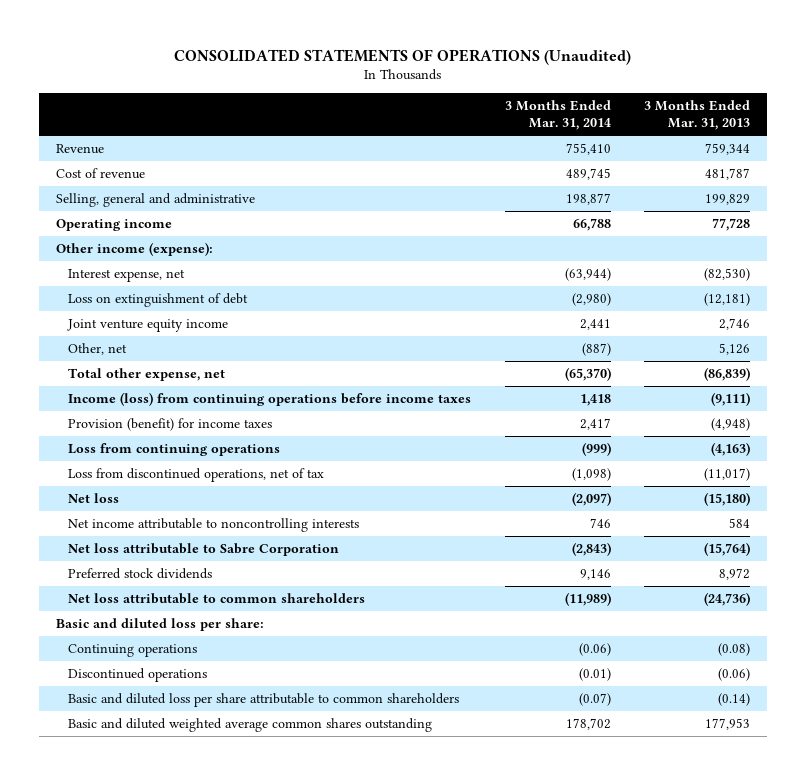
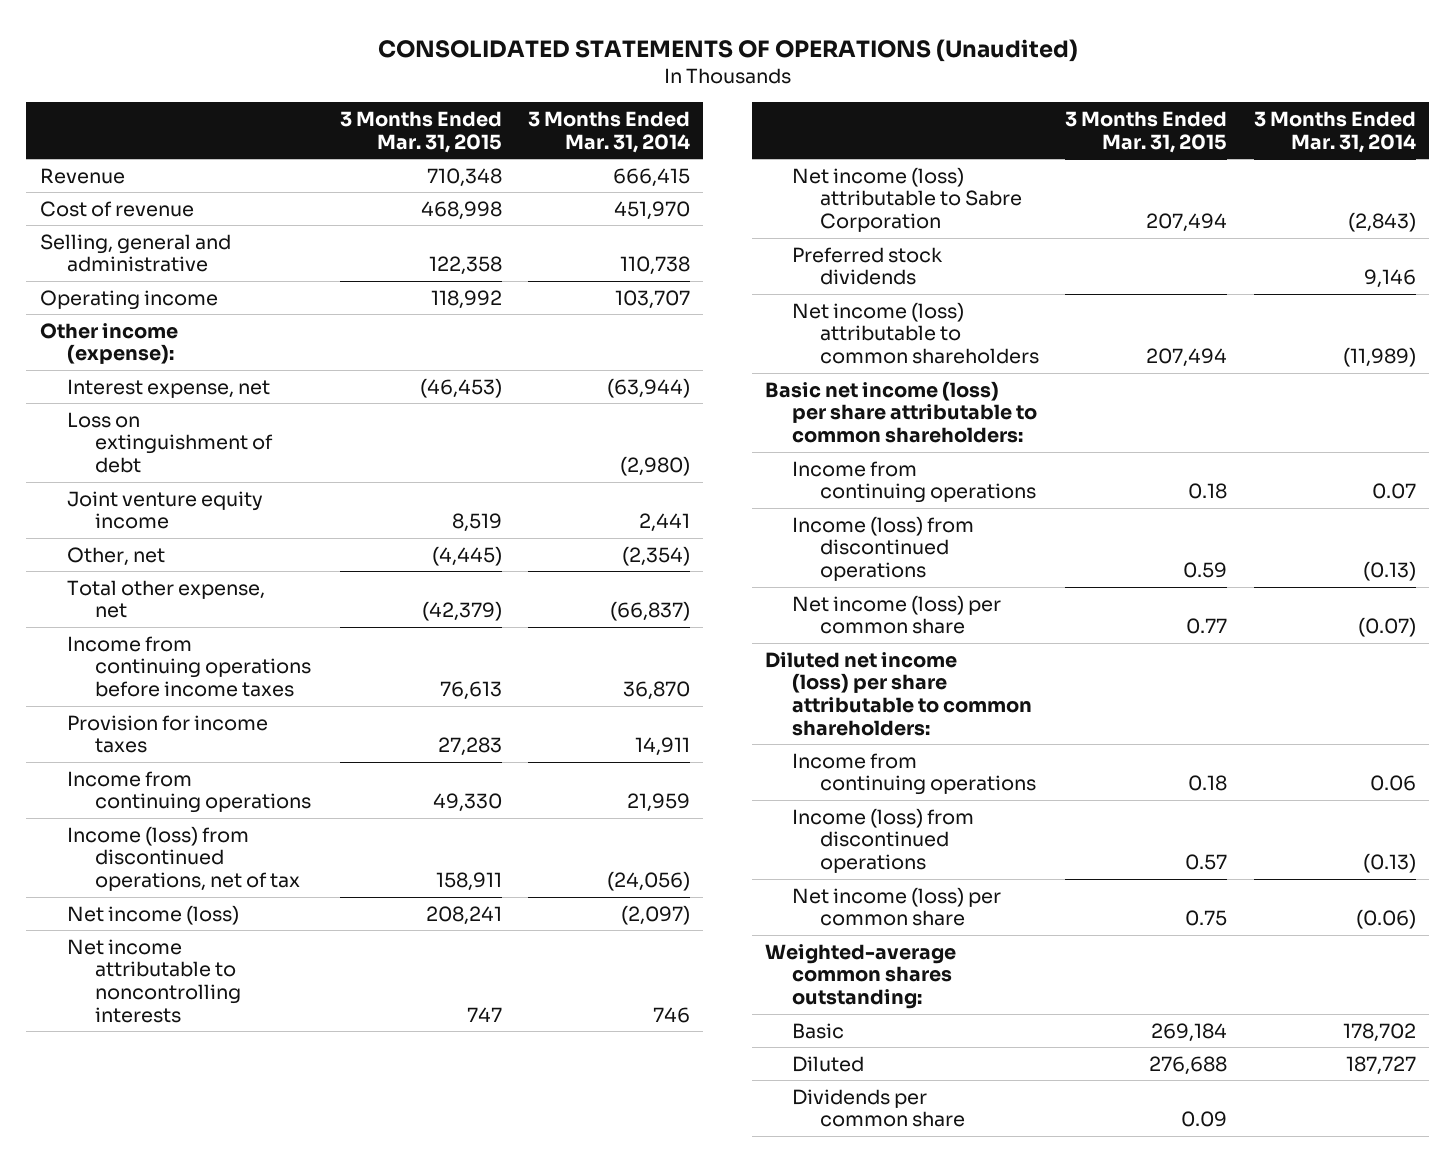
- | 3 Months Ended Mar. 31, 2014 | 3 Months Ended Mar. 31, 2013
+ | 3 Months Ended Mar. 31, 2015 | 3 Months Ended Mar. 31, 2014
- Revenue | 755,410 | 759,344
- Cost of revenue | 489,745 | 481,787
- Selling, general and administrative | 198,877 | 199,829
- Operating income | 66,788 | 77,728
+ Revenue | 710,348 | 666,415
+ Cost of revenue | 468,998 | 451,970
+ Selling, general and administrative | 122,358 | 110,738
+ Operating income | 118,992 | 103,707
- Other, net | (887) | 5,126
- Total other expense, net | (65,370) | (86,839)
- Income (loss) from continuing operations before income taxes | 1,418 | (9,111)
- Provision (benefit) for income taxes | 2,417 | (4,948)
- Loss from continuing operations | (999) | (4,163)
- Loss from discontinued operations, net of tax | (1,098) | (11,017)
- Net loss | (2,097) | (15,180)
+ Other, net | (4,445) | (2,354)
+ Total other expense, net | (42,379) | (66,837)
+ Income from continuing operations before income taxes | 76,613 | 36,870
+ Provision for income taxes | 27,283 | 14,911
+ Income from continuing operations | 49,330 | 21,959
+ Income (loss) from discontinued operations, net of tax | 158,911 | (24,056)
+ Net income (loss) | 208,241 | (2,097)
- Net loss attributable to Sabre Corporation | (2,843) | (15,764)
+ Net income (loss) attributable to Sabre Corporation | 207,494 | (2,843)
- Net loss attributable to common shareholders | (11,989) | (24,736)
- Basic and diluted loss per share:
- Continuing operations | (0.06) | (0.08)
- Discontinued operations | (0.01) | (0.06)
- Basic and diluted loss per share attributable to common shareholders | (0.07) | (0.14)
- Basic and diluted weighted average common shares outstanding | 178,702 | 177,953
+ Net income (loss) attributable to common shareholders | 207,494 | (11,989)
+ Basic net income (loss) per share attributable to common shareholders:
+ Income from continuing operations | 0.18 | 0.07
+ Income (loss) from discontinued operations | 0.59 | (0.13)
+ Net income (loss) per common share | 0.77 | (0.07)
+ Diluted net income (loss) per share attributable to common shareholders:
+ Income from continuing operations | 0.18 | 0.06
+ Income (loss) from discontinued operations | 0.57 | (0.13)
+ Net income (loss) per common share | 0.75 | (0.06)
+ Weighted-average common shares outstanding:
+ Basic | 269,184 | 178,702
+ Diluted | 276,688 | 187,727
+ Dividends per common share | 0.09 |

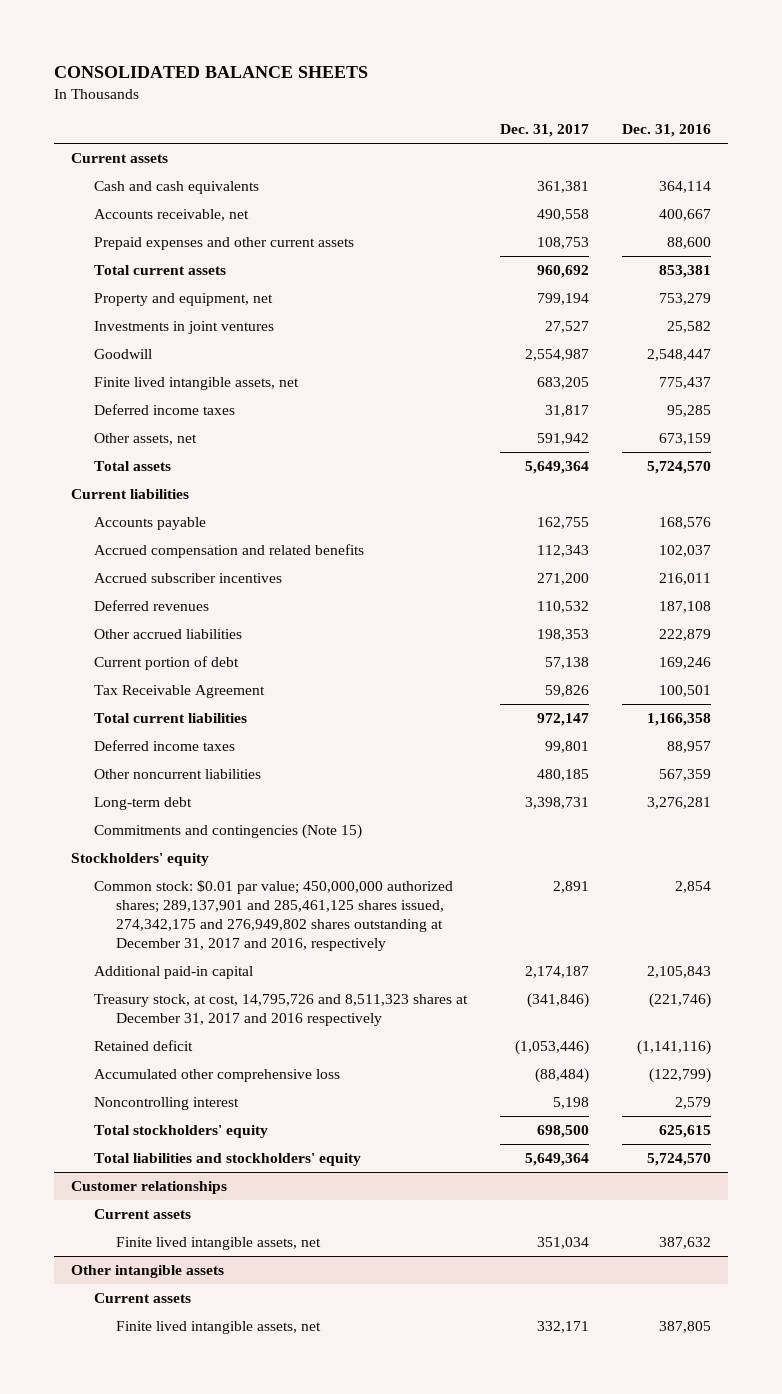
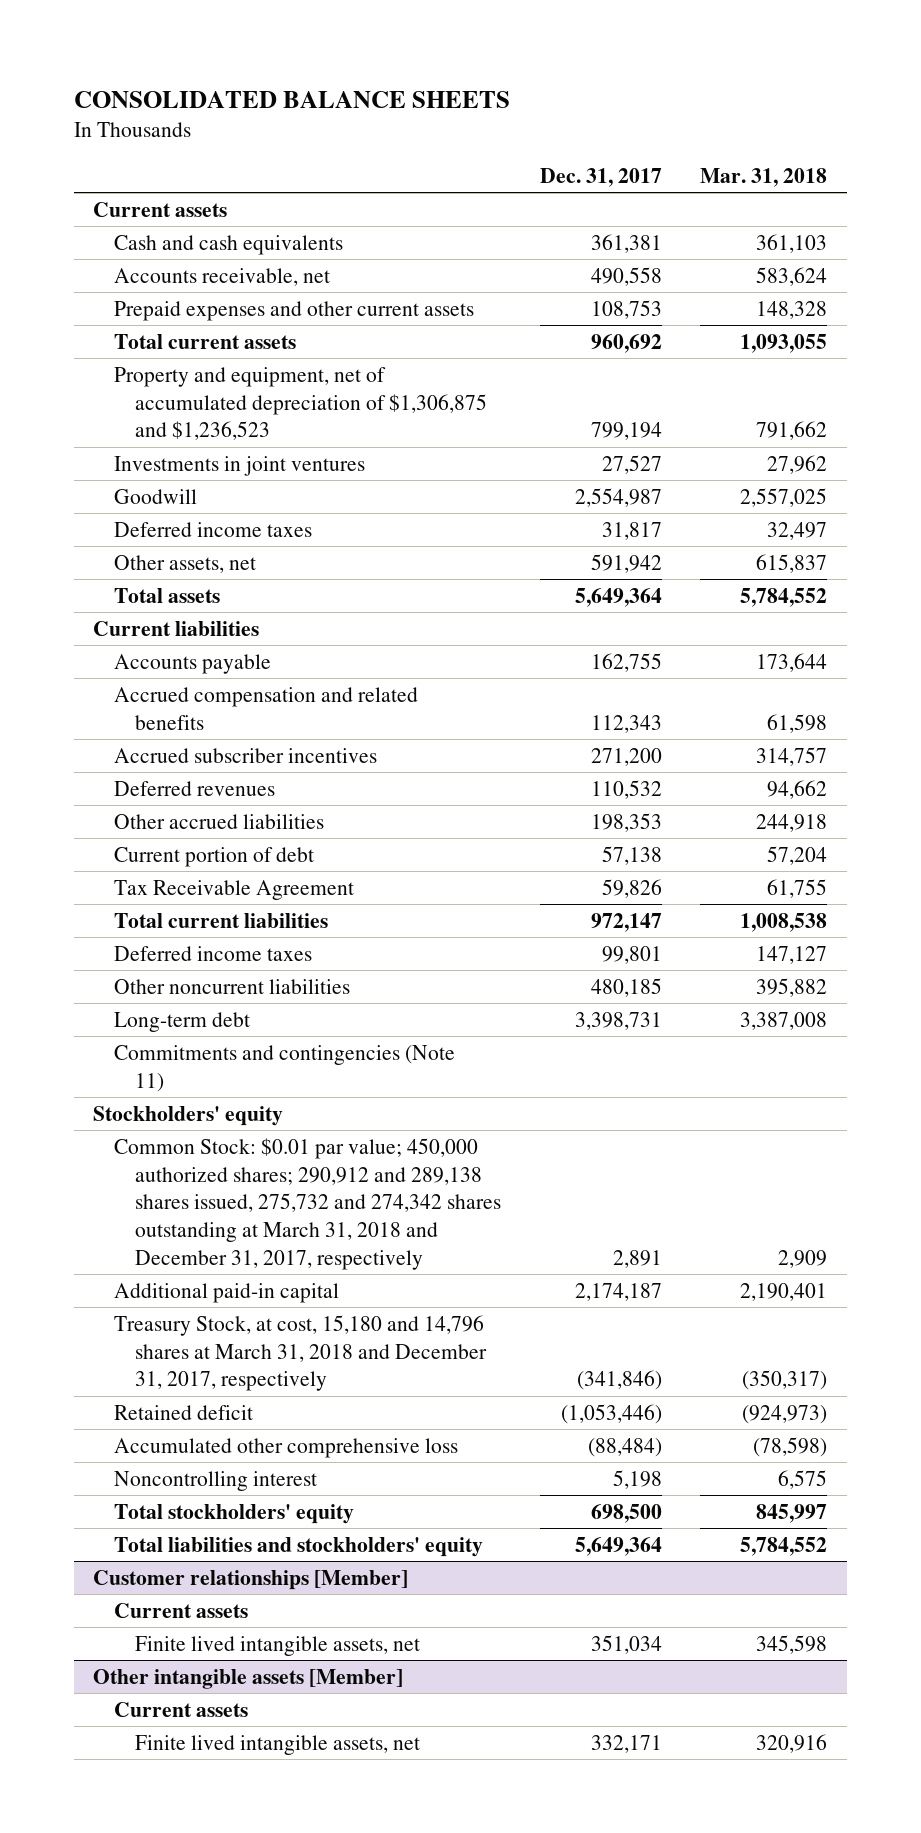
- | Dec. 31, 2017 | Dec. 31, 2016
+ | Dec. 31, 2017 | Mar. 31, 2018
- Property and equipment, net | 799,194 | 753,279
+ Property and equipment, net of accumulated depreciation of $1,306,875 and $1,236,523 | 799,194 | 791,662
- Finite lived intangible assets, net | 683,205 | 775,437
- Commitments and contingencies (Note 15)
+ Commitments and contingencies (Note 11)
- Common stock: $0.01 par value; 450,000,000 authorized shares; 289,137,901 and 285,461,125 shares issued, 274,342,175 and 276,949,802 shares outstanding at December 31, 2017 and 2016, respectively | 2,891 | 2,854
+ Common Stock: $0.01 par value; 450,000 authorized shares; 290,912 and 289,138 shares issued, 275,732 and 274,342 shares outstanding at March 31, 2018 and December 31, 2017, respectively | 2,891 | 2,909
- Treasury stock, at cost, 14,795,726 and 8,511,323 shares at December 31, 2017 and 2016 respectively | (341,846) | (221,746)
+ Treasury Stock, at cost, 15,180 and 14,796 shares at March 31, 2018 and December 31, 2017, respectively | (341,846) | (350,317)
- Customer relationships
+ Customer relationships [Member]
- Other intangible assets
+ Other intangible assets [Member]

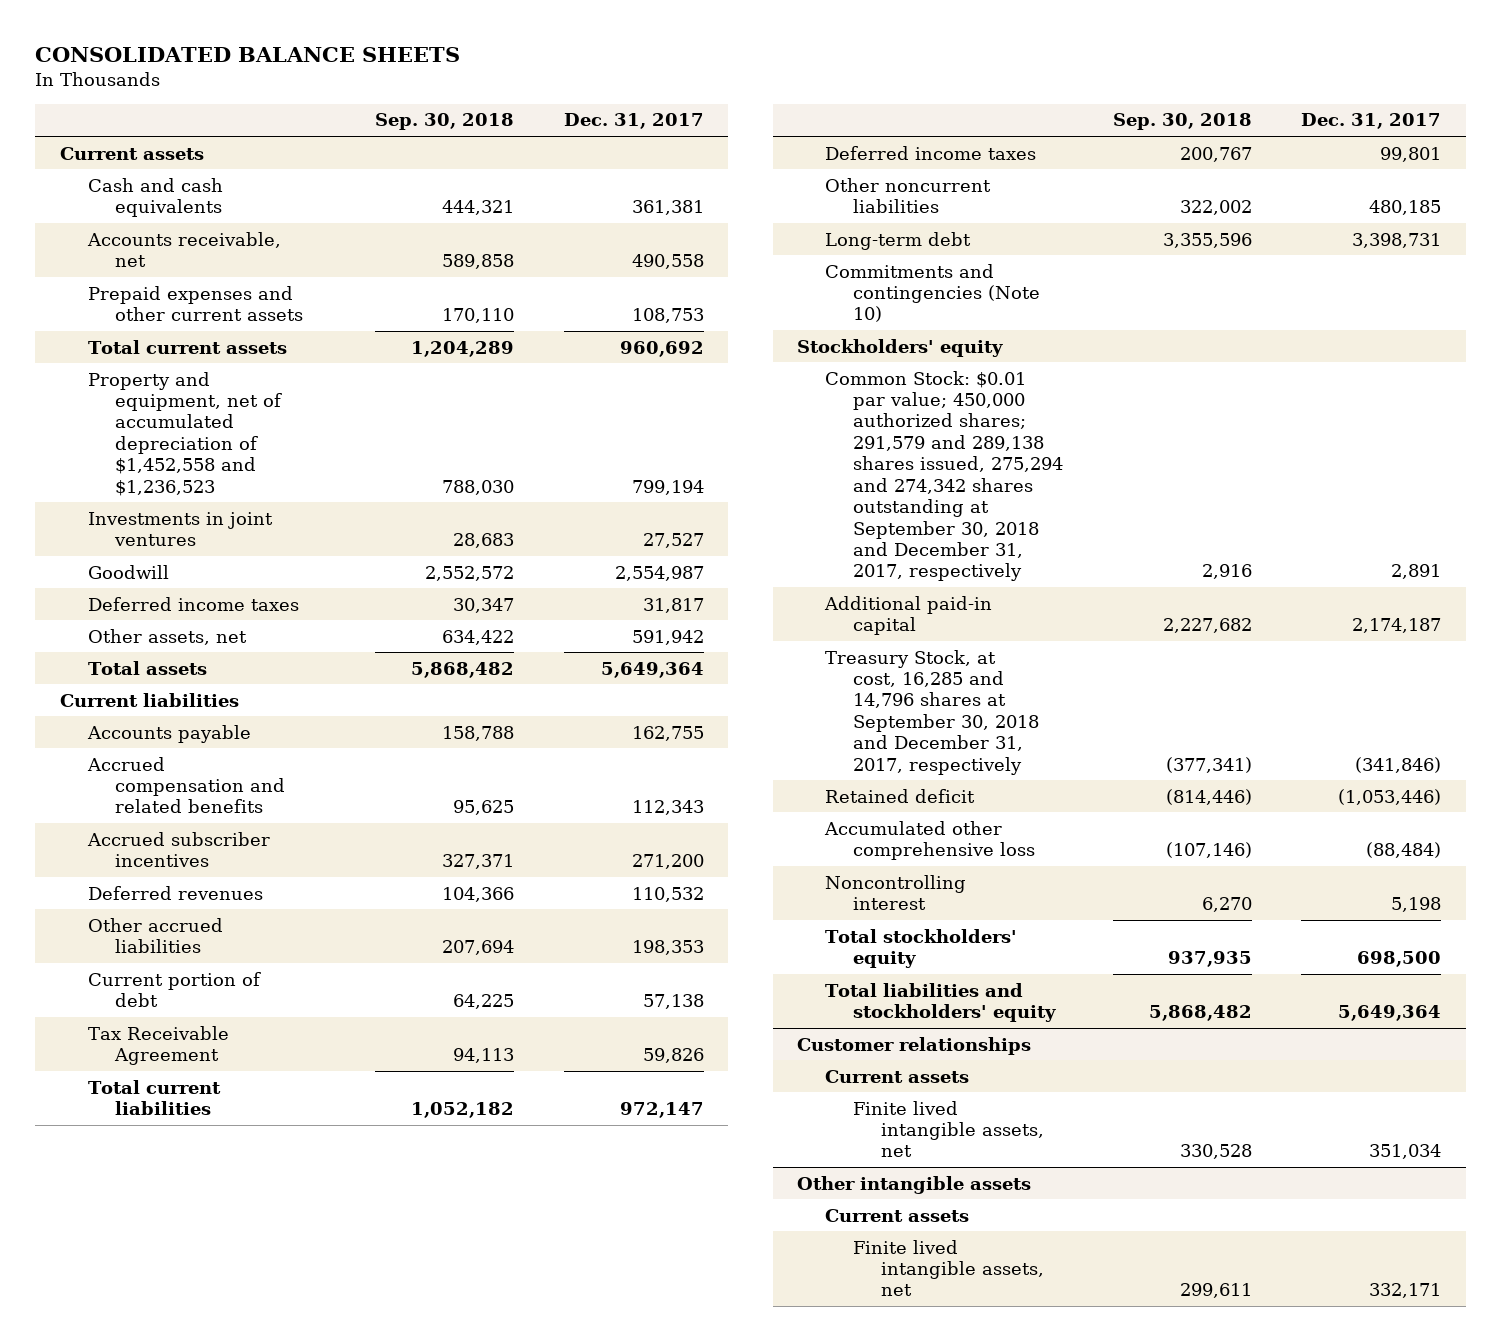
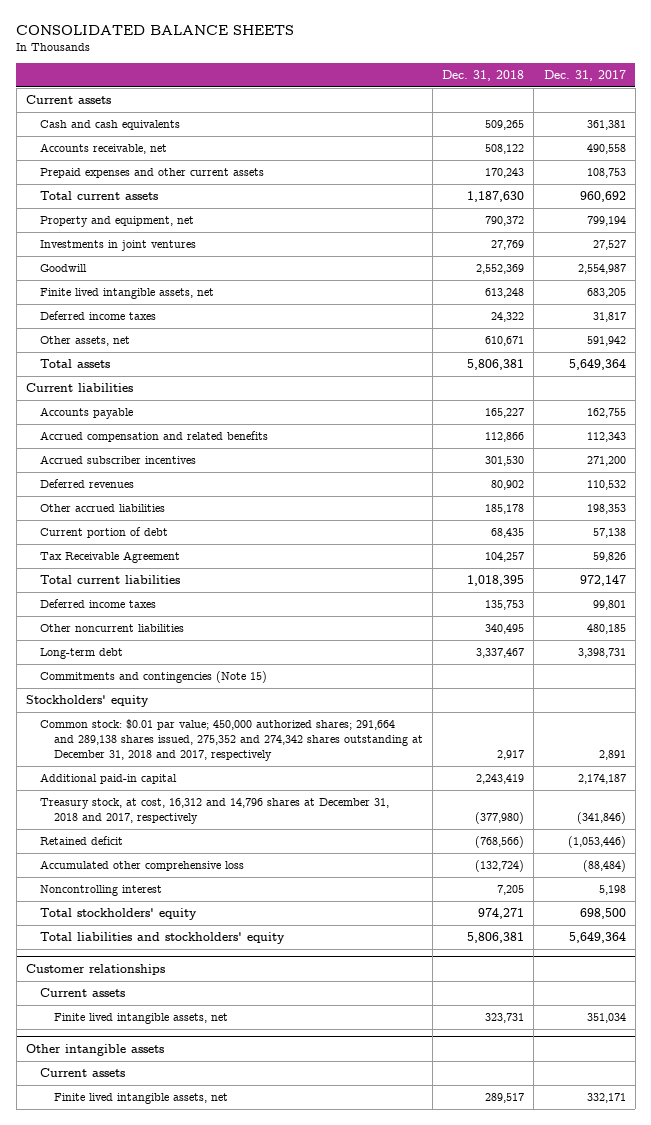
- | Sep. 30, 2018 | Dec. 31, 2017
+ | Dec. 31, 2018 | Dec. 31, 2017
- Property and equipment, net of accumulated depreciation of $1,452,558 and $1,236,523 | 788,030 | 799,194
+ Property and equipment, net | 790,372 | 799,194
+ Finite lived intangible assets, net | 613,248 | 683,205
- Commitments and contingencies (Note 10)
+ Commitments and contingencies (Note 15)
- Common Stock: $0.01 par value; 450,000 authorized shares; 291,579 and 289,138 shares issued, 275,294 and 274,342 shares outstanding at September 30, 2018 and December 31, 2017, respectively | 2,916 | 2,891
+ Common stock: $0.01 par value; 450,000 authorized shares; 291,664 and 289,138 shares issued, 275,352 and 274,342 shares outstanding at December 31, 2018 and 2017, respectively | 2,917 | 2,891
- Treasury Stock, at cost, 16,285 and 14,796 shares at September 30, 2018 and December 31, 2017, respectively | (377,341) | (341,846)
+ Treasury stock, at cost, 16,312 and 14,796 shares at December 31, 2018 and 2017, respectively | (377,980) | (341,846)

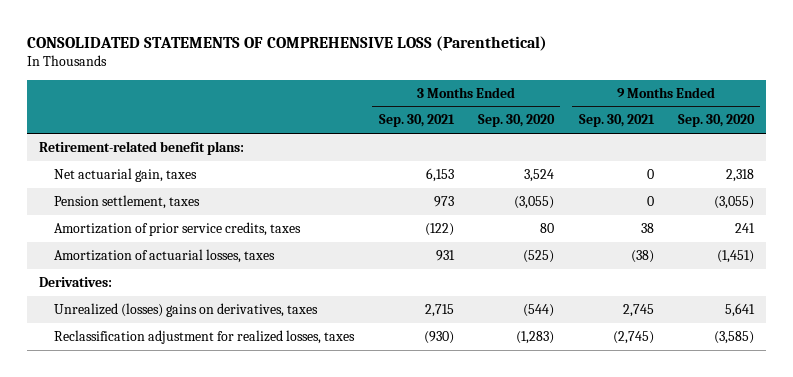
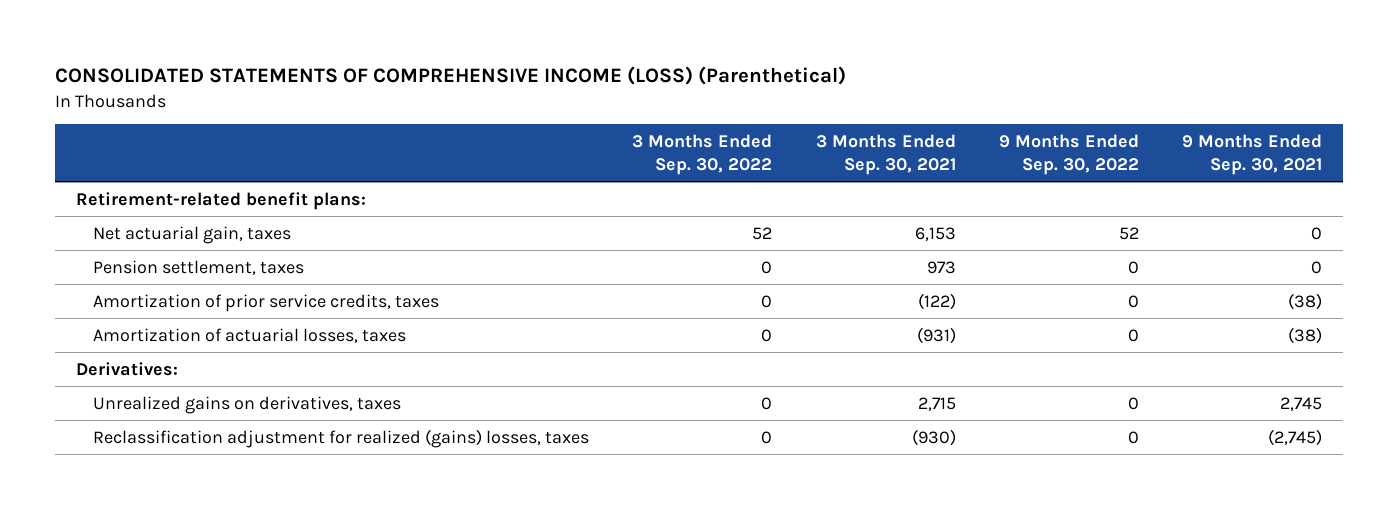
- CONSOLIDATED STATEMENTS OF COMPREHENSIVE LOSS (Parenthetical)
+ CONSOLIDATED STATEMENTS OF COMPREHENSIVE INCOME (LOSS) (Parenthetical)
- | 3 Months Ended Sep. 30, 2021 | 3 Months Ended Sep. 30, 2020 | 9 Months Ended Sep. 30, 2021 | 9 Months Ended Sep. 30, 2020
+ | 3 Months Ended Sep. 30, 2022 | 3 Months Ended Sep. 30, 2021 | 9 Months Ended Sep. 30, 2022 | 9 Months Ended Sep. 30, 2021
- Amortization of prior service credits, taxes | (122) | 80 | 38 | 241
- Amortization of actuarial losses, taxes | 931 | (525) | (38) | (1,451)
+ Amortization of prior service credits, taxes | 0 | (122) | 0 | (38)
+ Amortization of actuarial losses, taxes | 0 | (931) | 0 | (38)
- Unrealized (losses) gains on derivatives, taxes | 2,715 | (544) | 2,745 | 5,641
- Reclassification adjustment for realized losses, taxes | (930) | (1,283) | (2,745) | (3,585)
+ Unrealized gains on derivatives, taxes | 0 | 2,715 | 0 | 2,745
+ Reclassification adjustment for realized (gains) losses, taxes | 0 | (930) | 0 | (2,745)

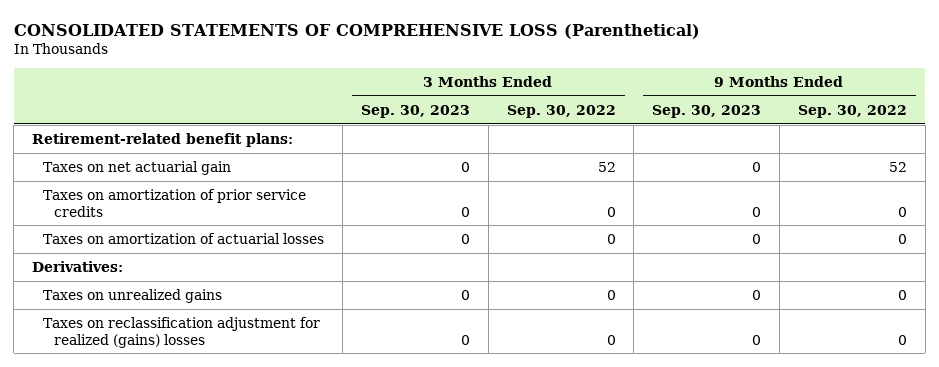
- CONSOLIDATED STATEMENTS OF COMPREHENSIVE INCOME (LOSS) (Parenthetical)
+ CONSOLIDATED STATEMENTS OF COMPREHENSIVE LOSS (Parenthetical)
- | 3 Months Ended Sep. 30, 2022 | 3 Months Ended Sep. 30, 2021 | 9 Months Ended Sep. 30, 2022 | 9 Months Ended Sep. 30, 2021
+ | 3 Months Ended Sep. 30, 2023 | 3 Months Ended Sep. 30, 2022 | 9 Months Ended Sep. 30, 2023 | 9 Months Ended Sep. 30, 2022
- Net actuarial gain, taxes | 52 | 6,153 | 52 | 0
- Pension settlement, taxes | 0 | 973 | 0 | 0
- Amortization of prior service credits, taxes | 0 | (122) | 0 | (38)
- Amortization of actuarial losses, taxes | 0 | (931) | 0 | (38)
+ Taxes on net actuarial gain | 0 | 52 | 0 | 52
+ Taxes on amortization of prior service credits | 0 | 0 | 0 | 0
+ Taxes on amortization of actuarial losses | 0 | 0 | 0 | 0
- Unrealized gains on derivatives, taxes | 0 | 2,715 | 0 | 2,745
- Reclassification adjustment for realized (gains) losses, taxes | 0 | (930) | 0 | (2,745)
+ Taxes on unrealized gains | 0 | 0 | 0 | 0
+ Taxes on reclassification adjustment for realized (gains) losses | 0 | 0 | 0 | 0

